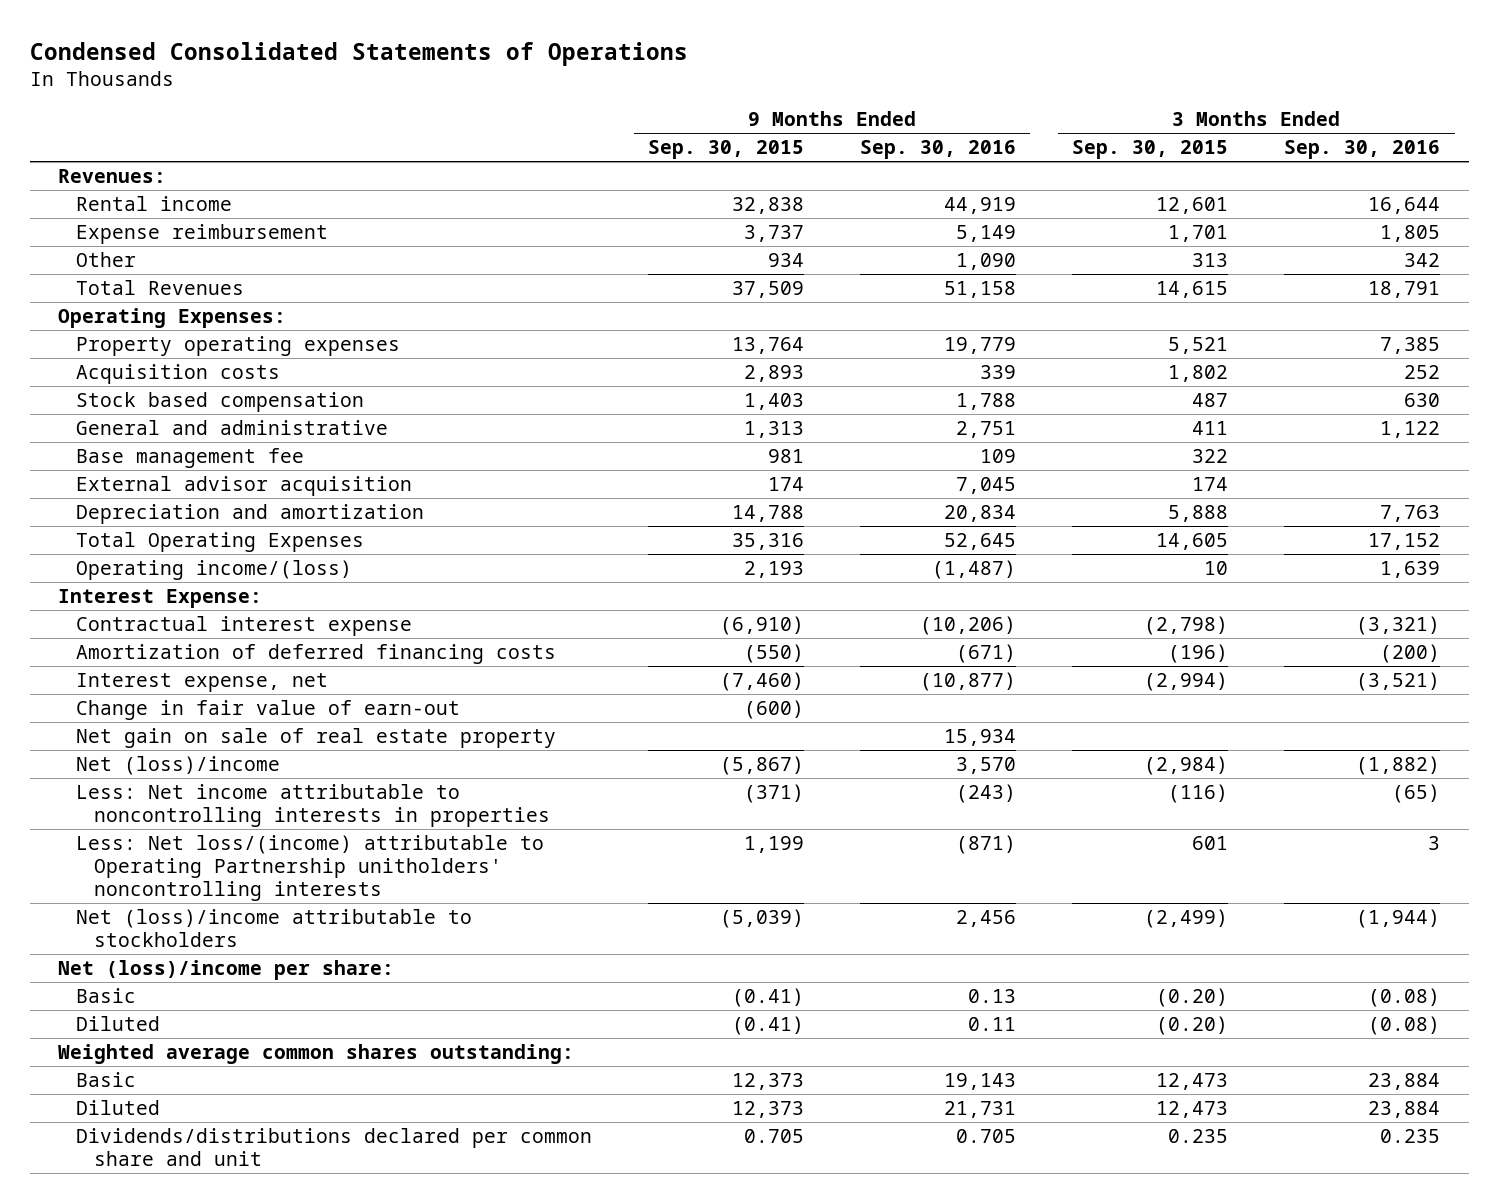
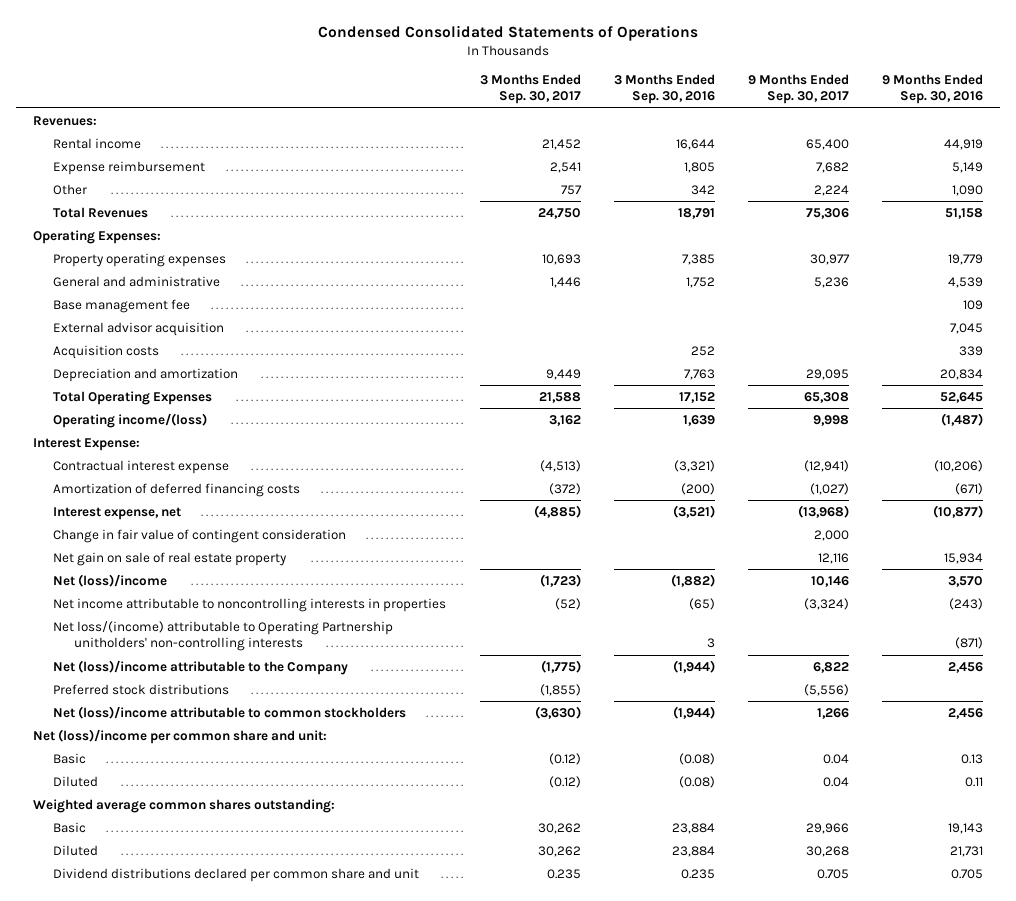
- | 9 Months Ended Sep. 30, 2015 | 9 Months Ended Sep. 30, 2016 | 3 Months Ended Sep. 30, 2015 | 3 Months Ended Sep. 30, 2016
+ | 3 Months Ended Sep. 30, 2017 | 3 Months Ended Sep. 30, 2016 | 9 Months Ended Sep. 30, 2017 | 9 Months Ended Sep. 30, 2016
- Stock based compensation | 1,403 | 1,788 | 487 | 630
- General and administrative | 1,313 | 2,751 | 411 | 1,122
+ General and administrative | 1,446 | 1,752 | 5,236 | 4,539
moved down: Acquisition costs | | 252 | | 339
- Change in fair value of earn-out | (600) | | |
+ Change in fair value of contingent consideration | | | 2,000 |
- Less: Net income attributable to noncontrolling interests in properties | (371) | (243) | (116) | (65)
- Less: Net loss/(income) attributable to Operating Partnership unitholders' noncontrolling interests | 1,199 | (871) | 601 | 3
- Net (loss)/income attributable to stockholders | (5,039) | 2,456 | (2,499) | (1,944)
- Net (loss)/income per share:
+ Net income attributable to noncontrolling interests in properties | (52) | (65) | (3,324) | (243)
+ Net loss/(income) attributable to Operating Partnership unitholders' non-controlling interests | | 3 | | (871)
+ Net (loss)/income attributable to the Company | (1,775) | (1,944) | 6,822 | 2,456
+ Preferred stock distributions | (1,855) | | (5,556) |
+ Net (loss)/income attributable to common stockholders | (3,630) | (1,944) | 1,266 | 2,456
+ Net (loss)/income per common share and unit:
- Dividends/distributions declared per common share and unit | 0.705 | 0.705 | 0.235 | 0.235
+ Dividend distributions declared per common share and unit | 0.235 | 0.235 | 0.705 | 0.705

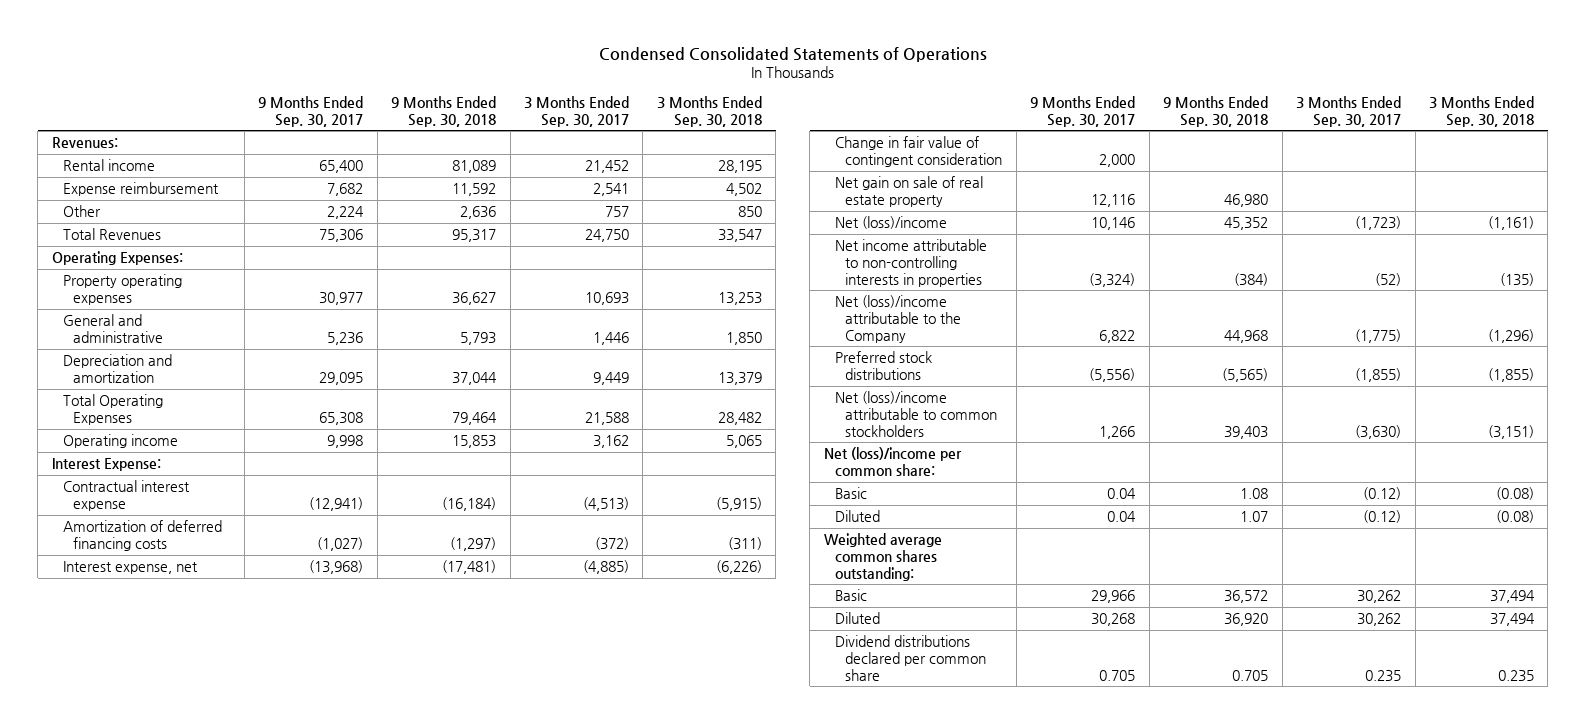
- | 3 Months Ended Sep. 30, 2017 | 3 Months Ended Sep. 30, 2016 | 9 Months Ended Sep. 30, 2017 | 9 Months Ended Sep. 30, 2016
+ | 9 Months Ended Sep. 30, 2017 | 9 Months Ended Sep. 30, 2018 | 3 Months Ended Sep. 30, 2017 | 3 Months Ended Sep. 30, 2018
- Base management fee | | | | 109
- External advisor acquisition | | | | 7,045
- Acquisition costs | | 252 | | 339
- Operating income/(loss) | 3,162 | 1,639 | 9,998 | (1,487)
+ Operating income | 9,998 | 15,853 | 3,162 | 5,065
- Net income attributable to noncontrolling interests in properties | (52) | (65) | (3,324) | (243)
- Net loss/(income) attributable to Operating Partnership unitholders' non-controlling interests | | 3 | | (871)
+ Net income attributable to non-controlling interests in properties | (3,324) | (384) | (52) | (135)
- Net (loss)/income per common share and unit:
+ Net (loss)/income per common share:
- Dividend distributions declared per common share and unit | 0.235 | 0.235 | 0.705 | 0.705
+ Dividend distributions declared per common share | 0.705 | 0.705 | 0.235 | 0.235

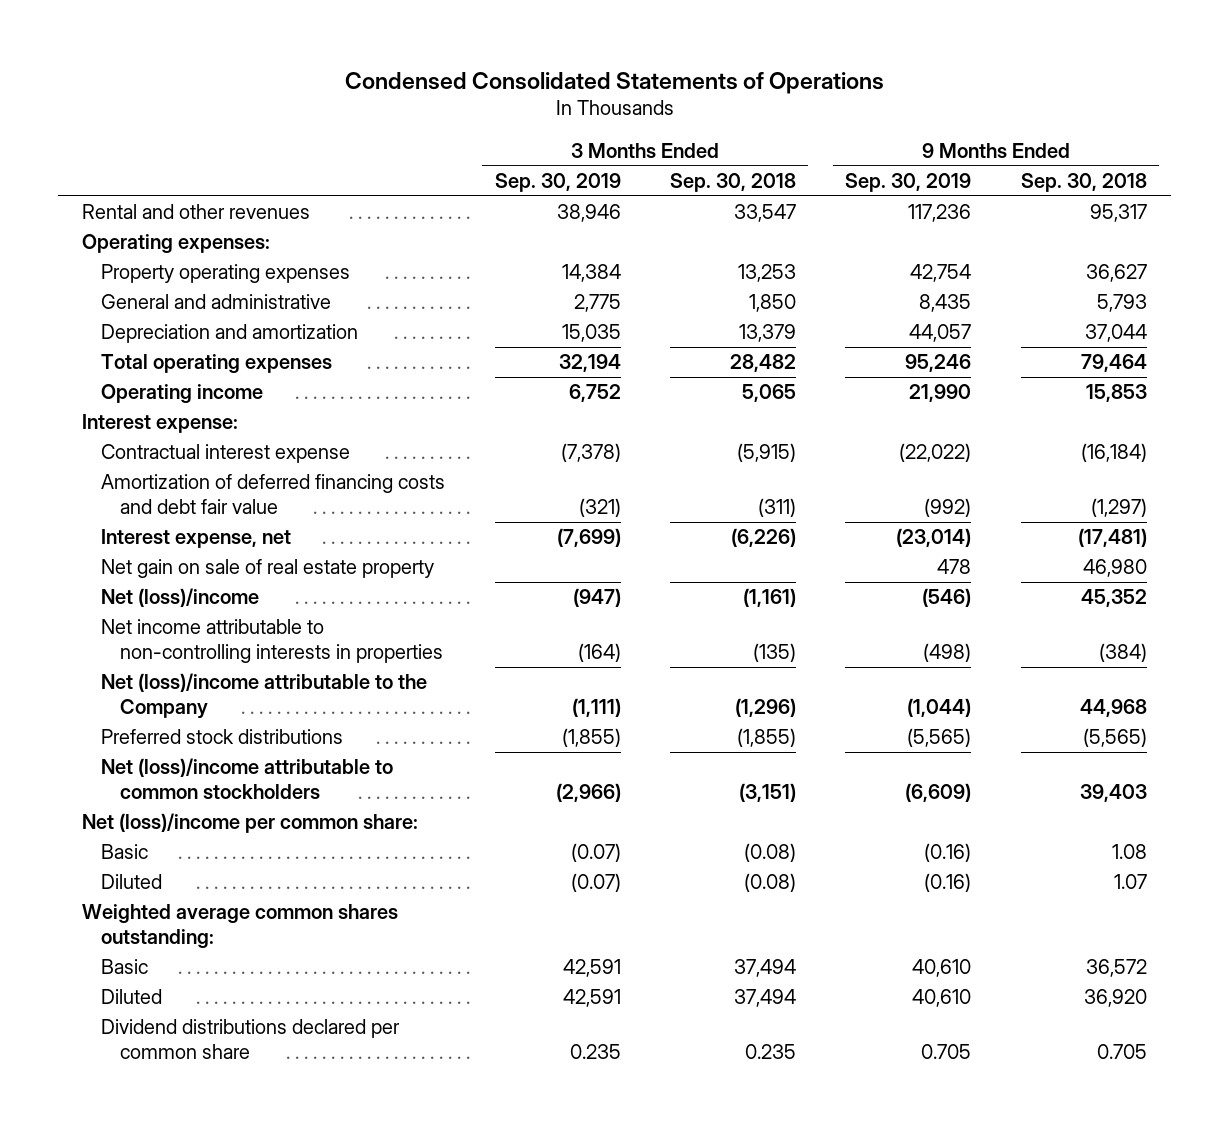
- | 9 Months Ended Sep. 30, 2017 | 9 Months Ended Sep. 30, 2018 | 3 Months Ended Sep. 30, 2017 | 3 Months Ended Sep. 30, 2018
+ | 3 Months Ended Sep. 30, 2019 | 3 Months Ended Sep. 30, 2018 | 9 Months Ended Sep. 30, 2019 | 9 Months Ended Sep. 30, 2018
- Revenues:
- Rental income | 65,400 | 81,089 | 21,452 | 28,195
- Expense reimbursement | 7,682 | 11,592 | 2,541 | 4,502
- Other | 2,224 | 2,636 | 757 | 850
- Total Revenues | 75,306 | 95,317 | 24,750 | 33,547
- Operating Expenses:
+ Rental and other revenues | 38,946 | 33,547 | 117,236 | 95,317
+ Operating expenses:
- Total Operating Expenses | 65,308 | 79,464 | 21,588 | 28,482
+ Total operating expenses | 32,194 | 28,482 | 95,246 | 79,464
- Interest Expense:
+ Interest expense:
- Amortization of deferred financing costs | (1,027) | (1,297) | (372) | (311)
+ Amortization of deferred financing costs and debt fair value | (321) | (311) | (992) | (1,297)
- Change in fair value of contingent consideration | 2,000 | | |

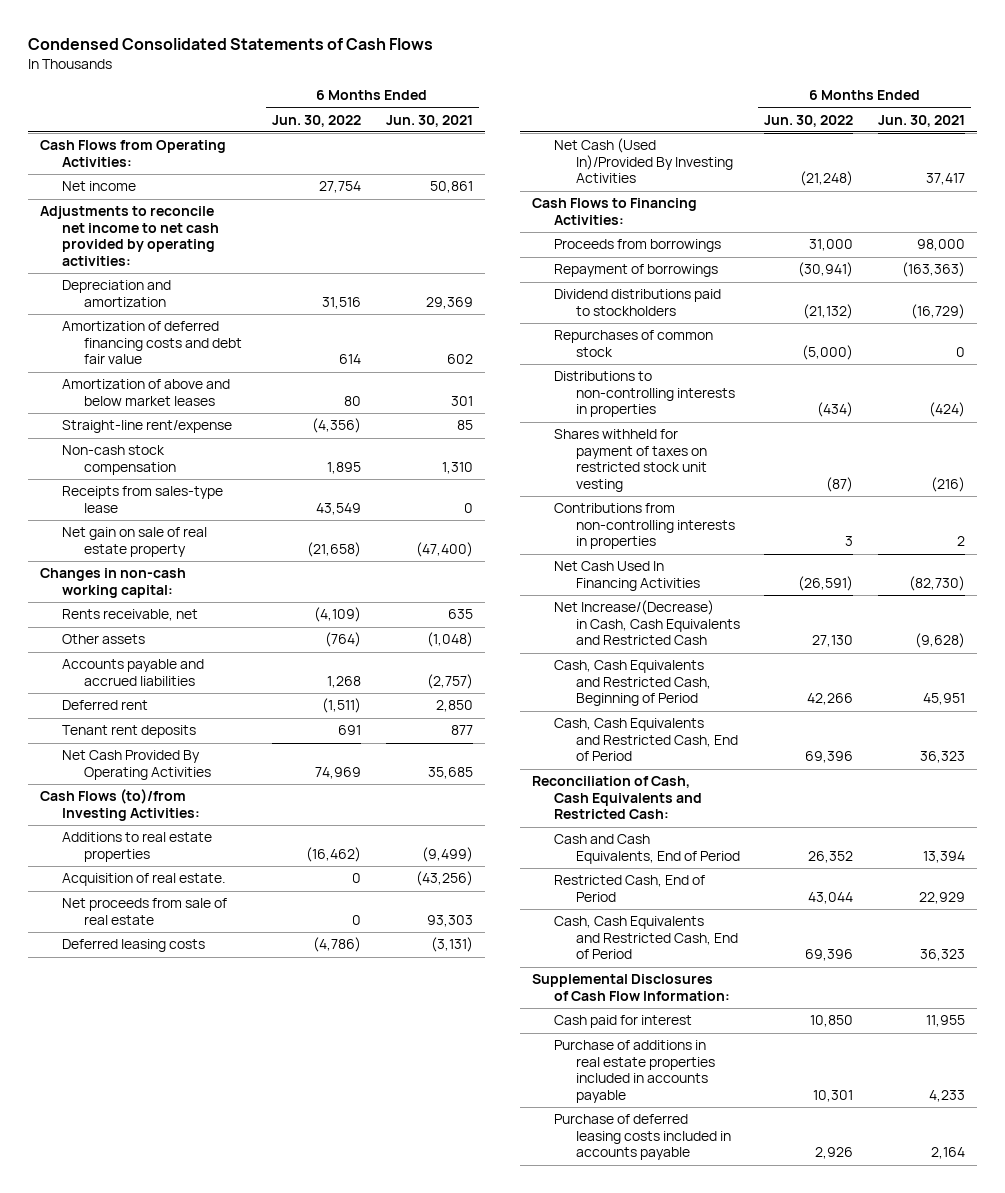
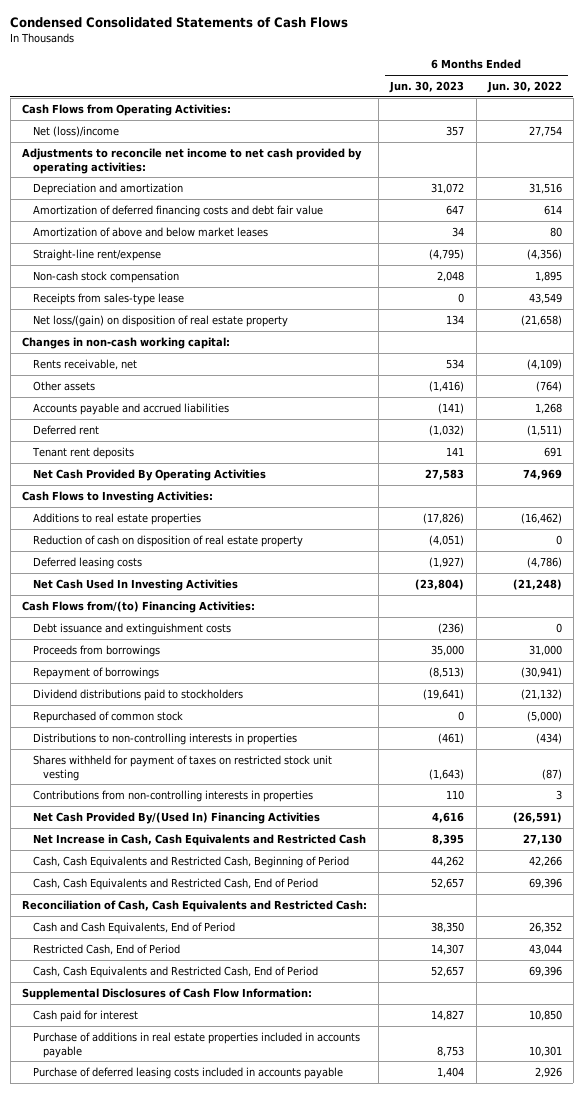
- | 6 Months Ended Jun. 30, 2022 | 6 Months Ended Jun. 30, 2021
+ | 6 Months Ended Jun. 30, 2023 | 6 Months Ended Jun. 30, 2022
- Net income | 27,754 | 50,861
+ Net (loss)/income | 357 | 27,754
- Net gain on sale of real estate property | (21,658) | (47,400)
+ Net loss/(gain) on disposition of real estate property | 134 | (21,658)
- Cash Flows (to)/from Investing Activities:
+ Cash Flows to Investing Activities:
- Acquisition of real estate. | 0 | (43,256)
- Net proceeds from sale of real estate | 0 | 93,303
+ Reduction of cash on disposition of real estate property | (4,051) | 0
- Net Cash (Used In)/Provided By Investing Activities | (21,248) | 37,417
- Cash Flows to Financing Activities:
+ Net Cash Used In Investing Activities | (23,804) | (21,248)
+ Cash Flows from/(to) Financing Activities:
+ Debt issuance and extinguishment costs | (236) | 0
- Repurchases of common stock | (5,000) | 0
+ Repurchased of common stock | 0 | (5,000)
- Net Cash Used In Financing Activities | (26,591) | (82,730)
- Net Increase/(Decrease) in Cash, Cash Equivalents and Restricted Cash | 27,130 | (9,628)
+ Net Cash Provided By/(Used In) Financing Activities | 4,616 | (26,591)
+ Net Increase in Cash, Cash Equivalents and Restricted Cash | 8,395 | 27,130

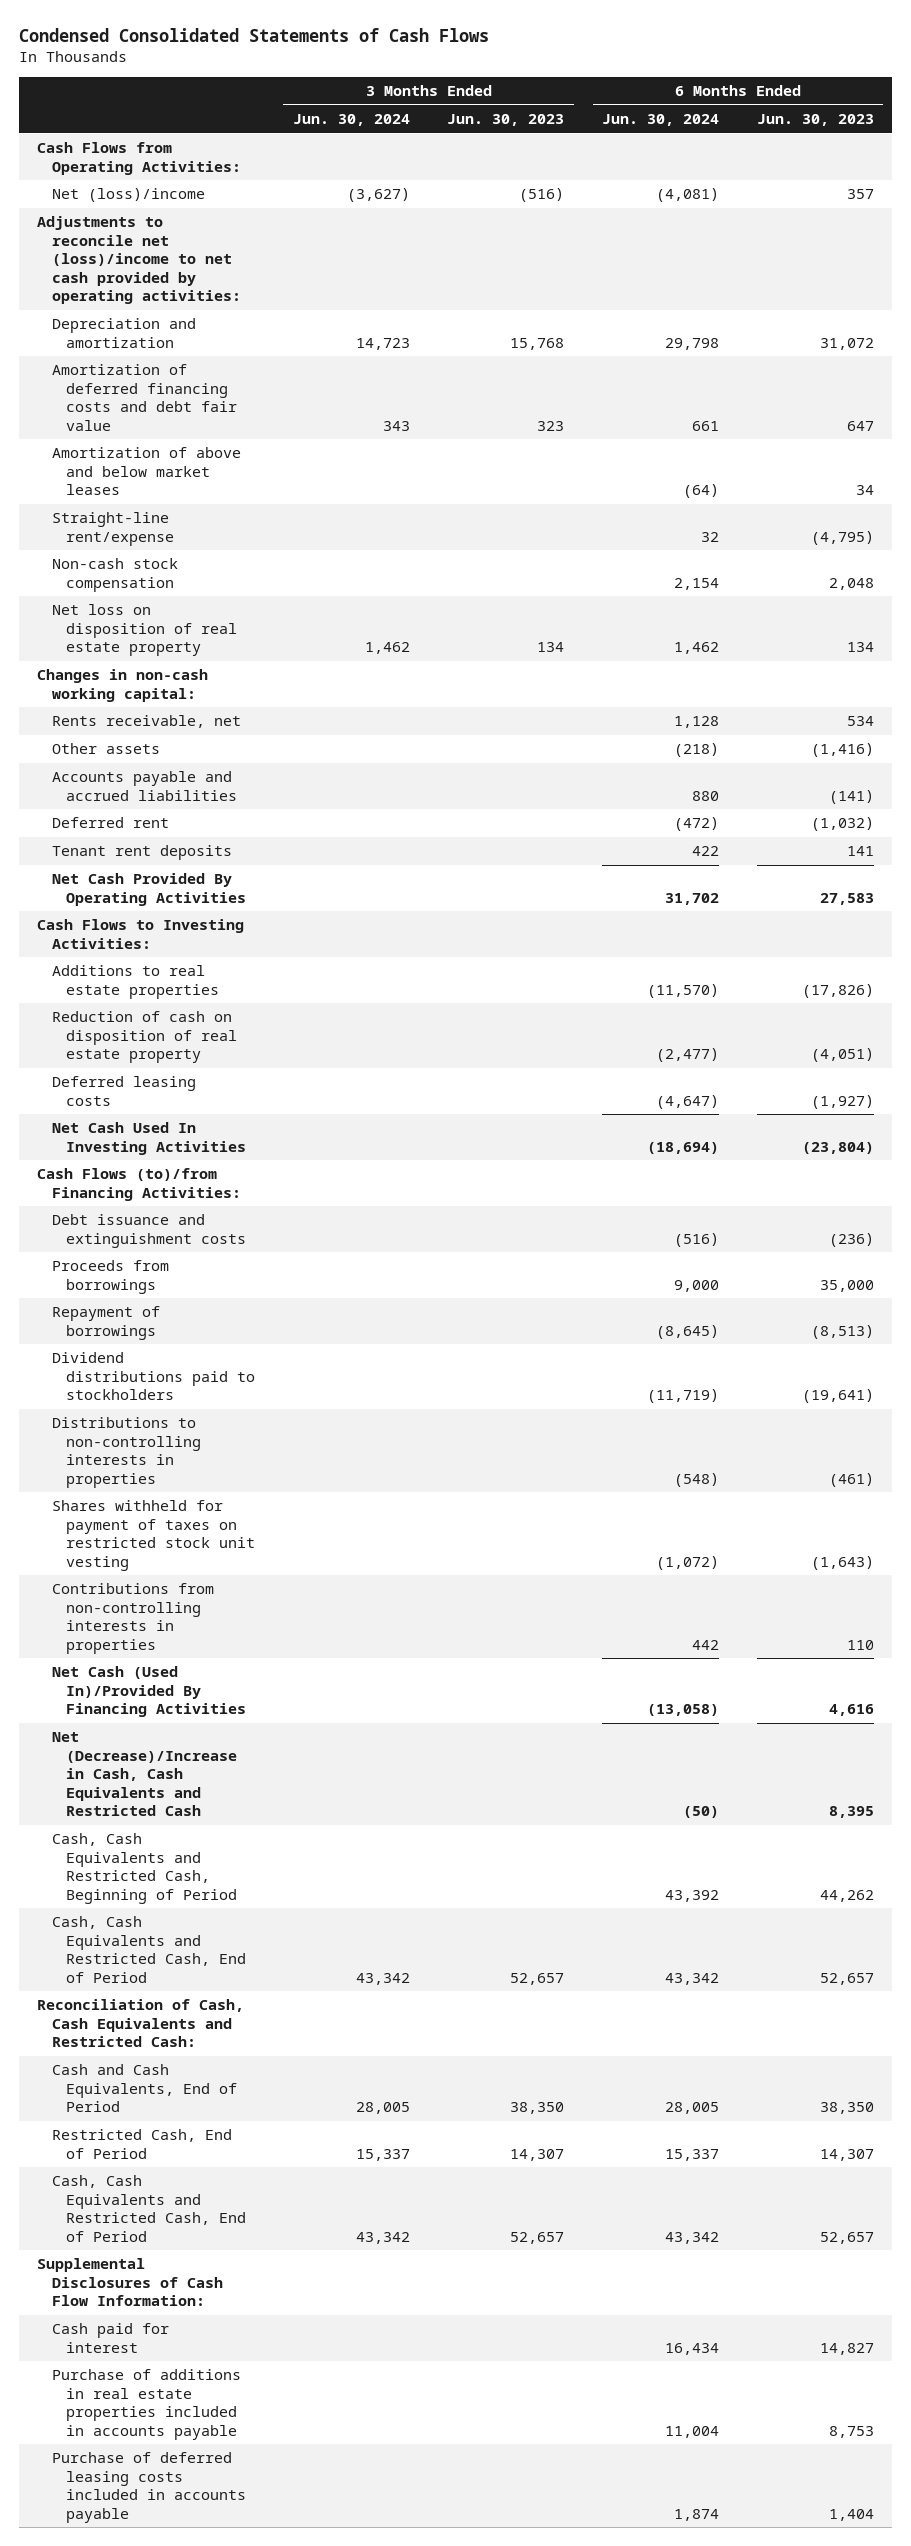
- | 6 Months Ended Jun. 30, 2023 | 6 Months Ended Jun. 30, 2022
+ | 3 Months Ended Jun. 30, 2024 | 3 Months Ended Jun. 30, 2023 | 6 Months Ended Jun. 30, 2024 | 6 Months Ended Jun. 30, 2023
- Adjustments to reconcile net income to net cash provided by operating activities:
+ Adjustments to reconcile net (loss)/income to net cash provided by operating activities:
- Receipts from sales-type lease | 0 | 43,549
- Net loss/(gain) on disposition of real estate property | 134 | (21,658)
+ Net loss on disposition of real estate property | 1,462 | 134 | 1,462 | 134
- Cash Flows from/(to) Financing Activities:
+ Cash Flows (to)/from Financing Activities:
- Repurchased of common stock | 0 | (5,000)
- Net Cash Provided By/(Used In) Financing Activities | 4,616 | (26,591)
- Net Increase in Cash, Cash Equivalents and Restricted Cash | 8,395 | 27,130
+ Net Cash (Used In)/Provided By Financing Activities | | | (13,058) | 4,616
+ Net (Decrease)/Increase in Cash, Cash Equivalents and Restricted Cash | | | (50) | 8,395

